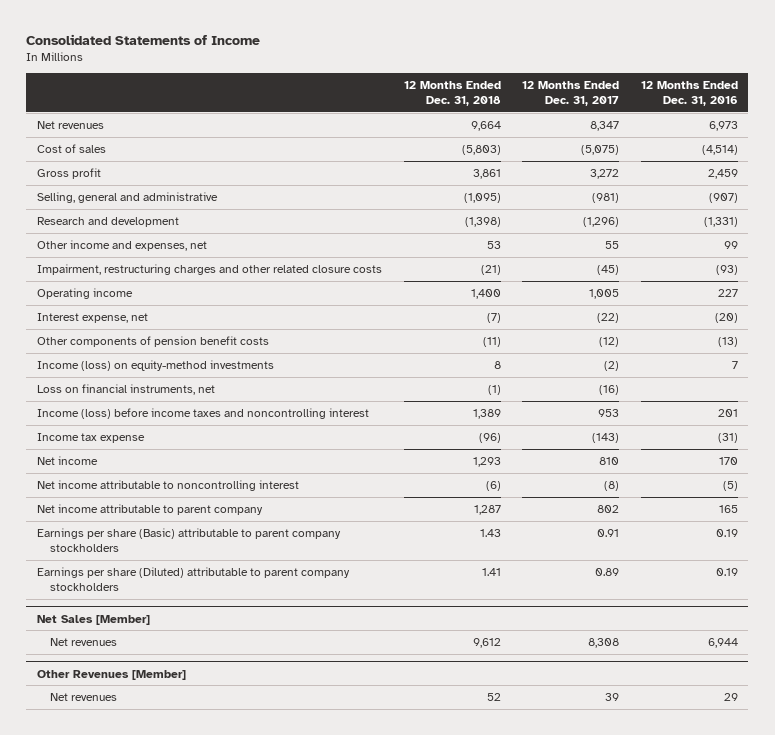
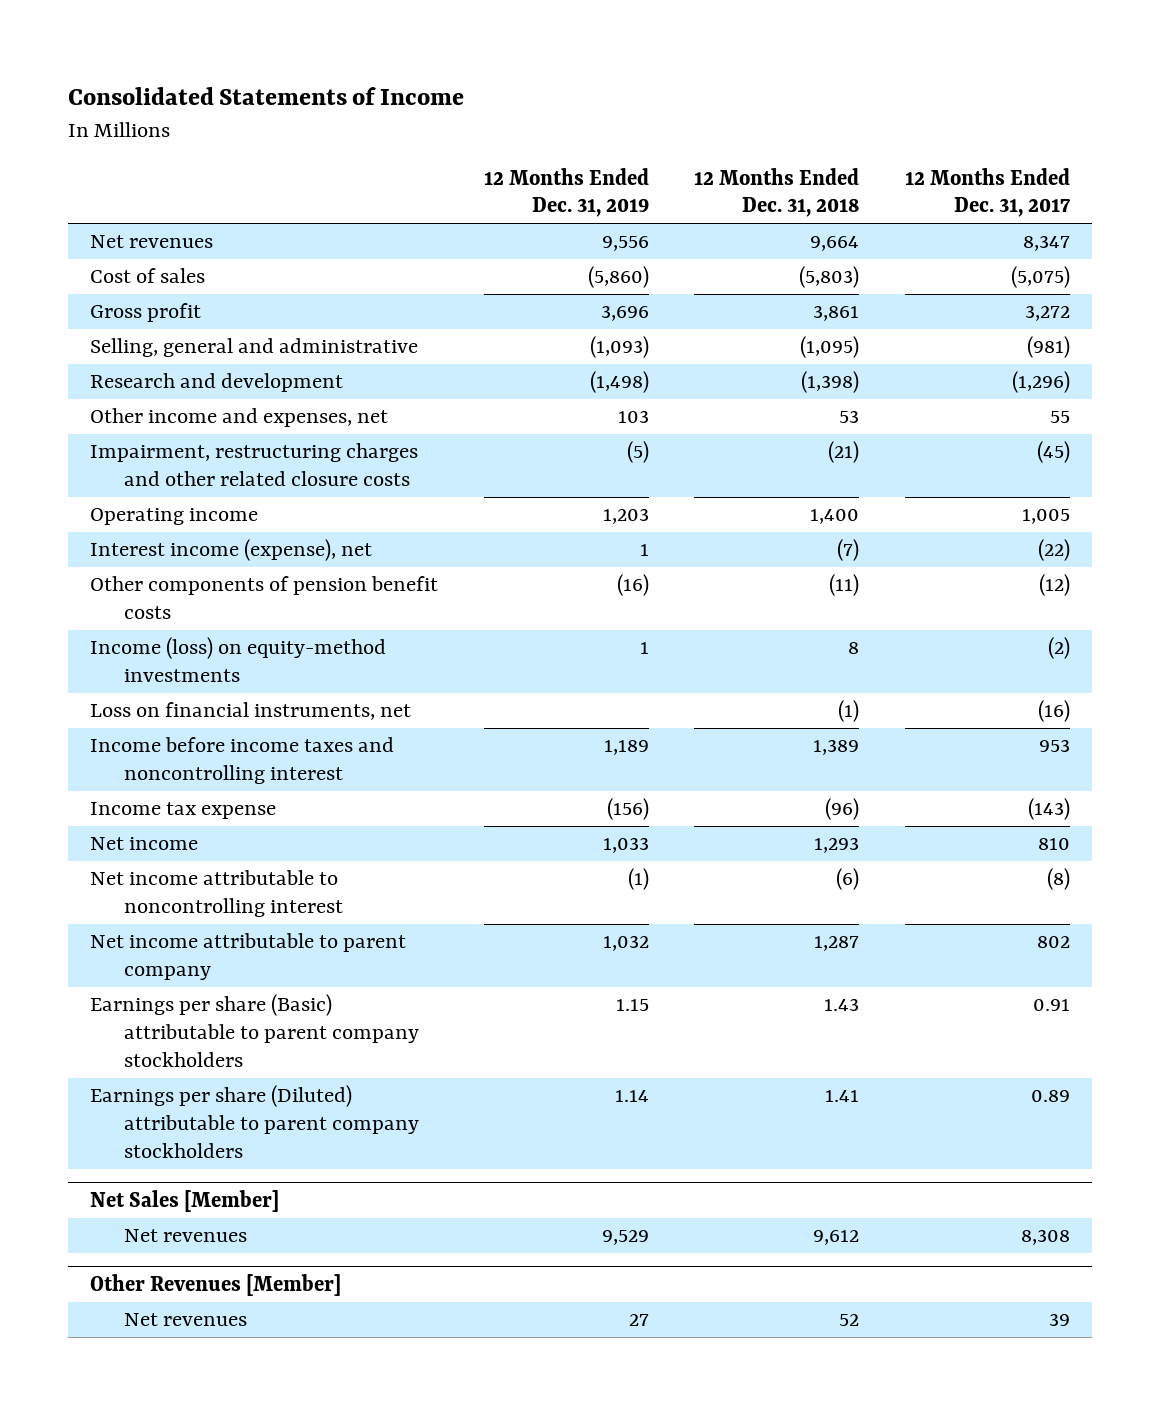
- | 12 Months Ended Dec. 31, 2018 | 12 Months Ended Dec. 31, 2017 | 12 Months Ended Dec. 31, 2016
+ | 12 Months Ended Dec. 31, 2019 | 12 Months Ended Dec. 31, 2018 | 12 Months Ended Dec. 31, 2017
- Interest expense, net | (7) | (22) | (20)
+ Interest income (expense), net | 1 | (7) | (22)
- Income (loss) before income taxes and noncontrolling interest | 1,389 | 953 | 201
+ Income before income taxes and noncontrolling interest | 1,189 | 1,389 | 953

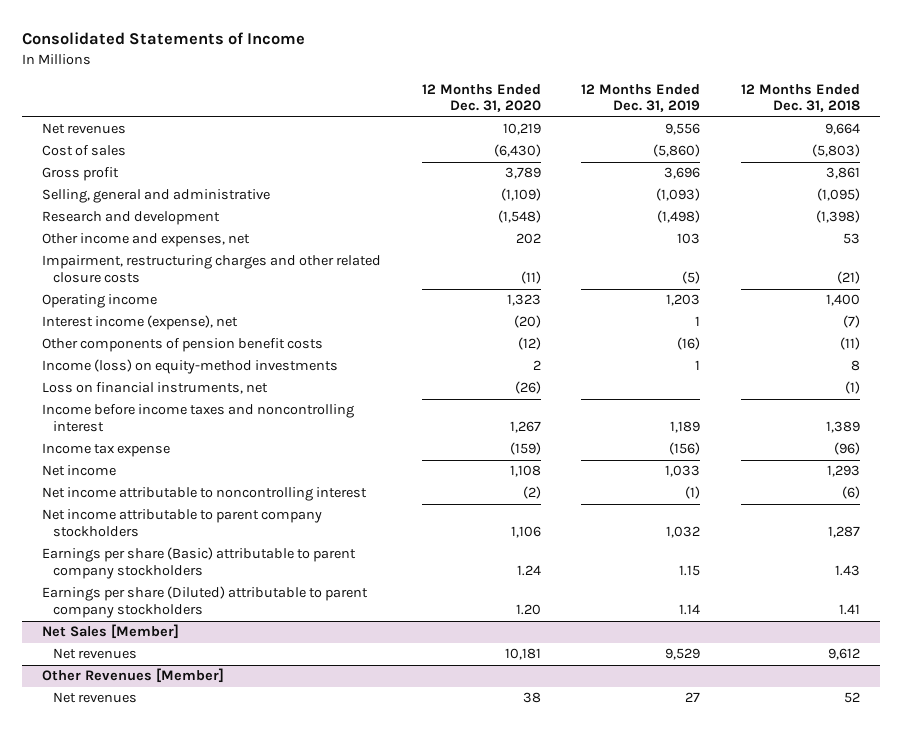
- | 12 Months Ended Dec. 31, 2019 | 12 Months Ended Dec. 31, 2018 | 12 Months Ended Dec. 31, 2017
+ | 12 Months Ended Dec. 31, 2020 | 12 Months Ended Dec. 31, 2019 | 12 Months Ended Dec. 31, 2018
- Net income attributable to parent company | 1,032 | 1,287 | 802
+ Net income attributable to parent company stockholders | 1,106 | 1,032 | 1,287

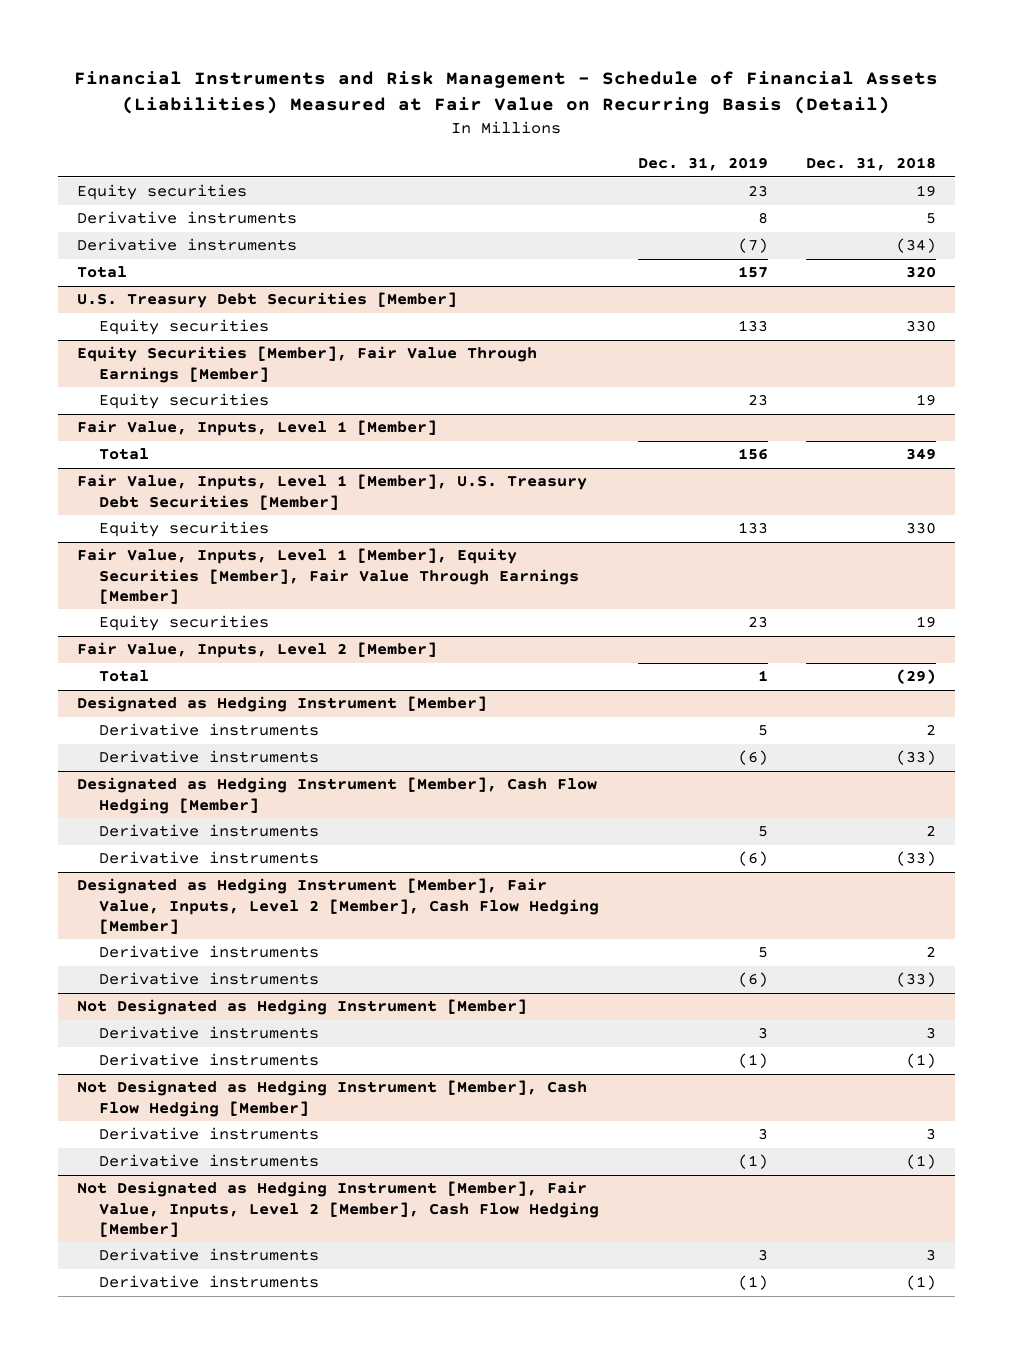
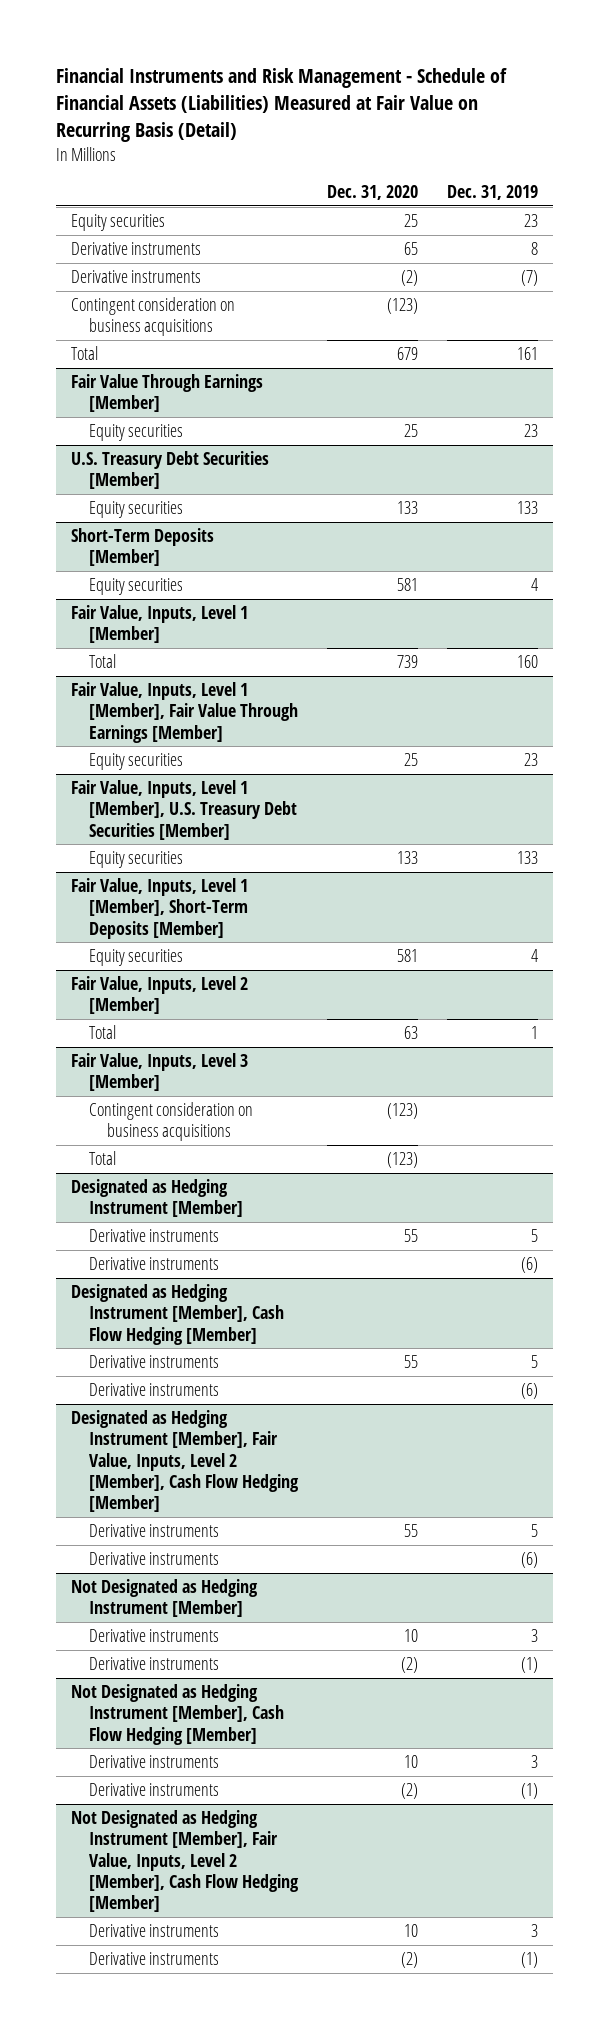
- | Dec. 31, 2019 | Dec. 31, 2018
+ | Dec. 31, 2020 | Dec. 31, 2019
- Total | 157 | 320
+ Contingent consideration on business acquisitions | (123) |
+ Total | 679 | 161
+ Fair Value Through Earnings [Member]
+ Equity securities | 25 | 23
- Equity Securities [Member], Fair Value Through Earnings [Member]
- Equity securities | 23 | 19
+ Short-Term Deposits [Member]
+ Equity securities | 581 | 4
@ Fair Value, Inputs, Level 1 [Member]
- Total | 156 | 349
+ Total | 739 | 160
+ Fair Value, Inputs, Level 1 [Member], Fair Value Through Earnings [Member]
+ Equity securities | 25 | 23
- Fair Value, Inputs, Level 1 [Member], Equity Securities [Member], Fair Value Through Earnings [Member]
- Equity securities | 23 | 19
+ Fair Value, Inputs, Level 1 [Member], Short-Term Deposits [Member]
+ Equity securities | 581 | 4
+ Fair Value, Inputs, Level 3 [Member]
+ Contingent consideration on business acquisitions | (123) |
+ Total | (123) |

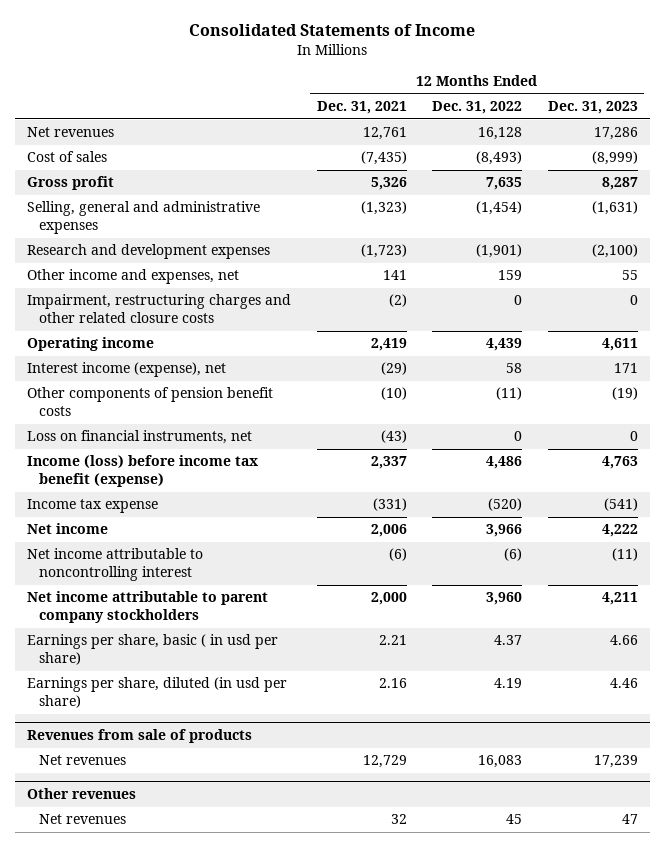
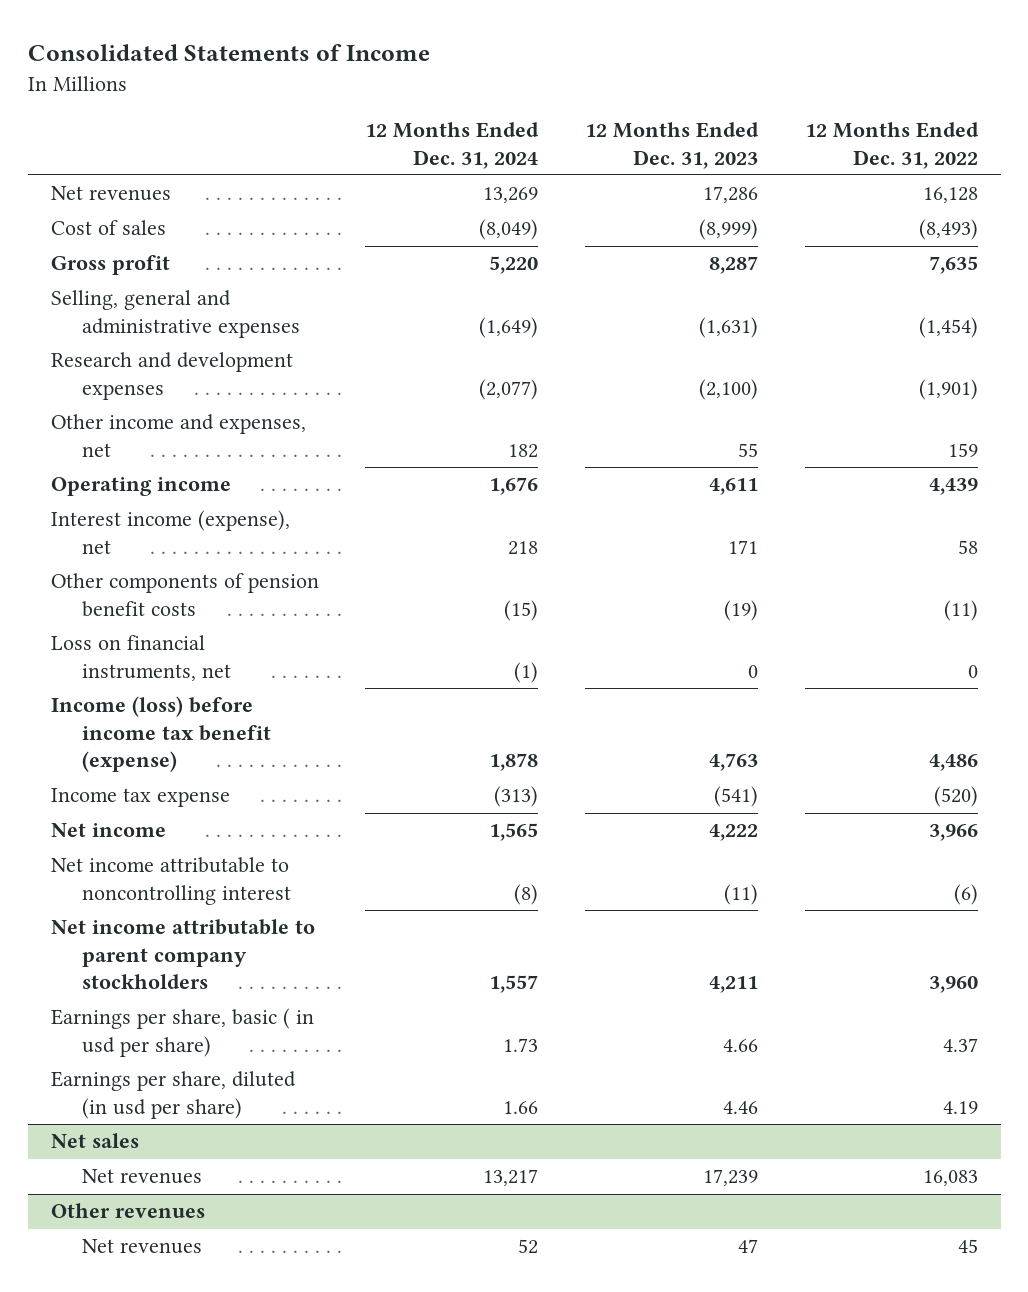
- | 12 Months Ended Dec. 31, 2021 | 12 Months Ended Dec. 31, 2022 | 12 Months Ended Dec. 31, 2023
+ | 12 Months Ended Dec. 31, 2024 | 12 Months Ended Dec. 31, 2023 | 12 Months Ended Dec. 31, 2022
- Impairment, restructuring charges and other related closure costs | (2) | 0 | 0
- Revenues from sale of products
+ Net sales

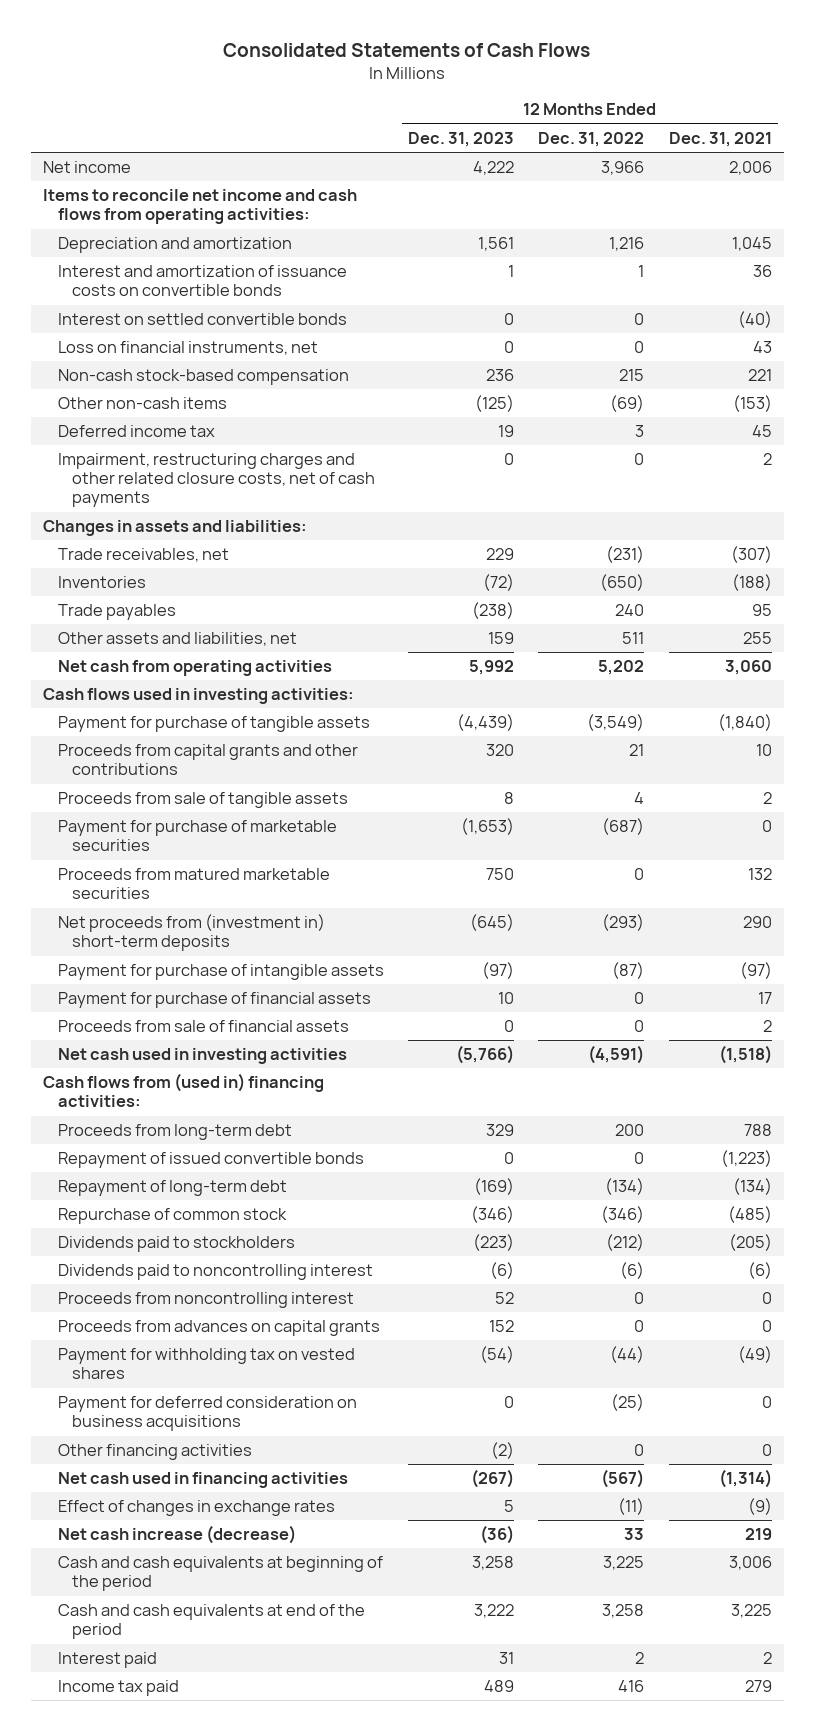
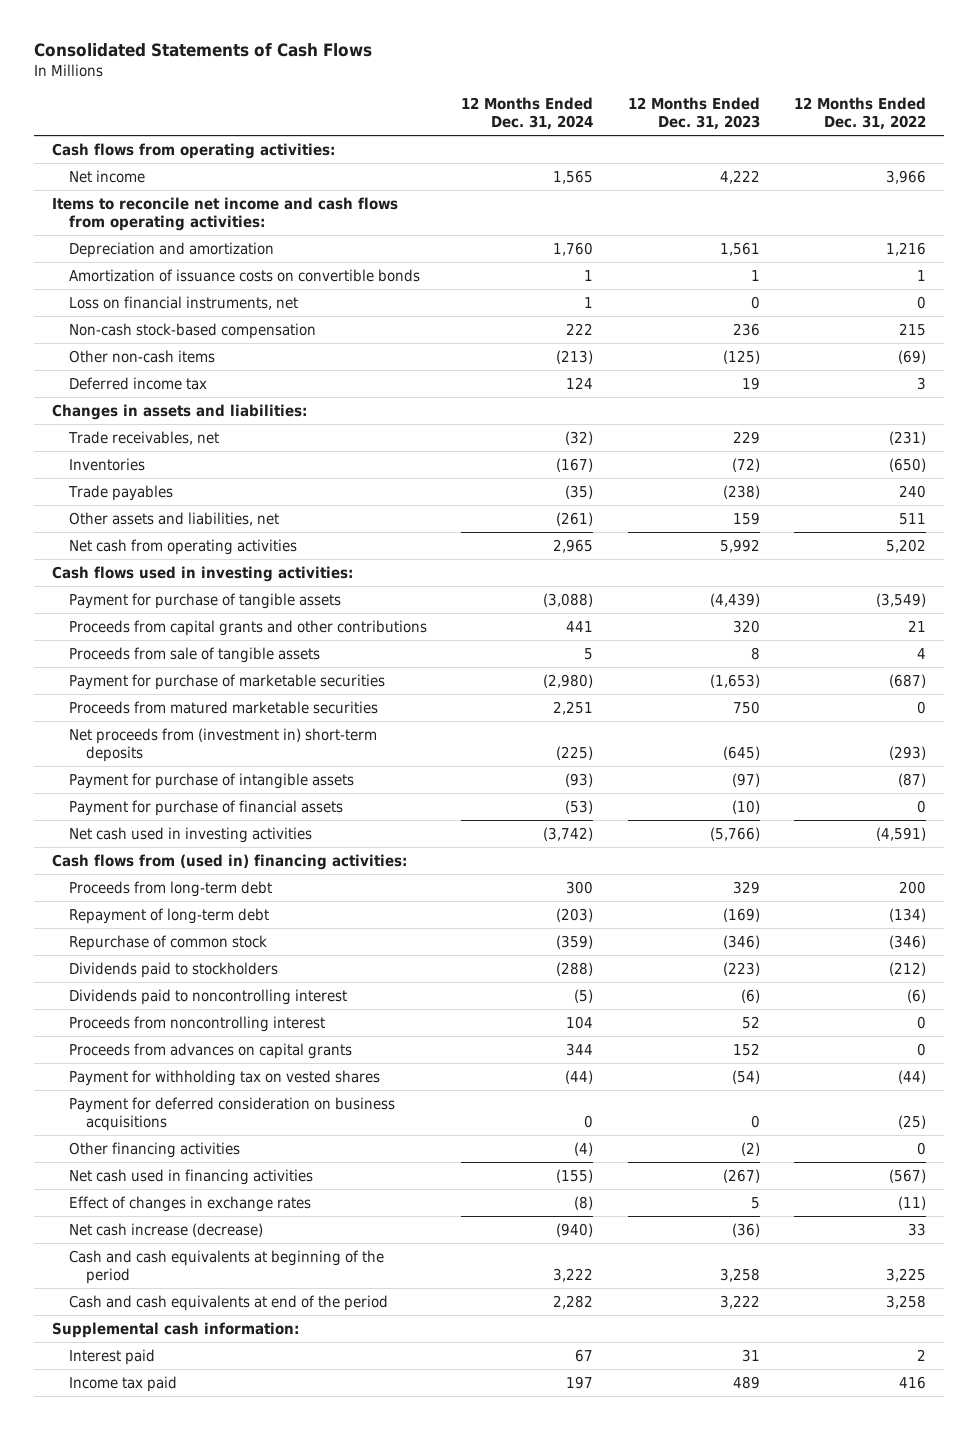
- | 12 Months Ended Dec. 31, 2023 | 12 Months Ended Dec. 31, 2022 | 12 Months Ended Dec. 31, 2021
+ | 12 Months Ended Dec. 31, 2024 | 12 Months Ended Dec. 31, 2023 | 12 Months Ended Dec. 31, 2022
+ Cash flows from operating activities:
- Interest and amortization of issuance costs on convertible bonds | 1 | 1 | 36
- Interest on settled convertible bonds | 0 | 0 | (40)
+ Amortization of issuance costs on convertible bonds | 1 | 1 | 1
- Impairment, restructuring charges and other related closure costs, net of cash payments | 0 | 0 | 2
- Payment for purchase of financial assets | 10 | 0 | 17
- Proceeds from sale of financial assets | 0 | 0 | 2
+ Payment for purchase of financial assets | (53) | (10) | 0
- Repayment of issued convertible bonds | 0 | 0 | (1,223)
+ Supplemental cash information:

